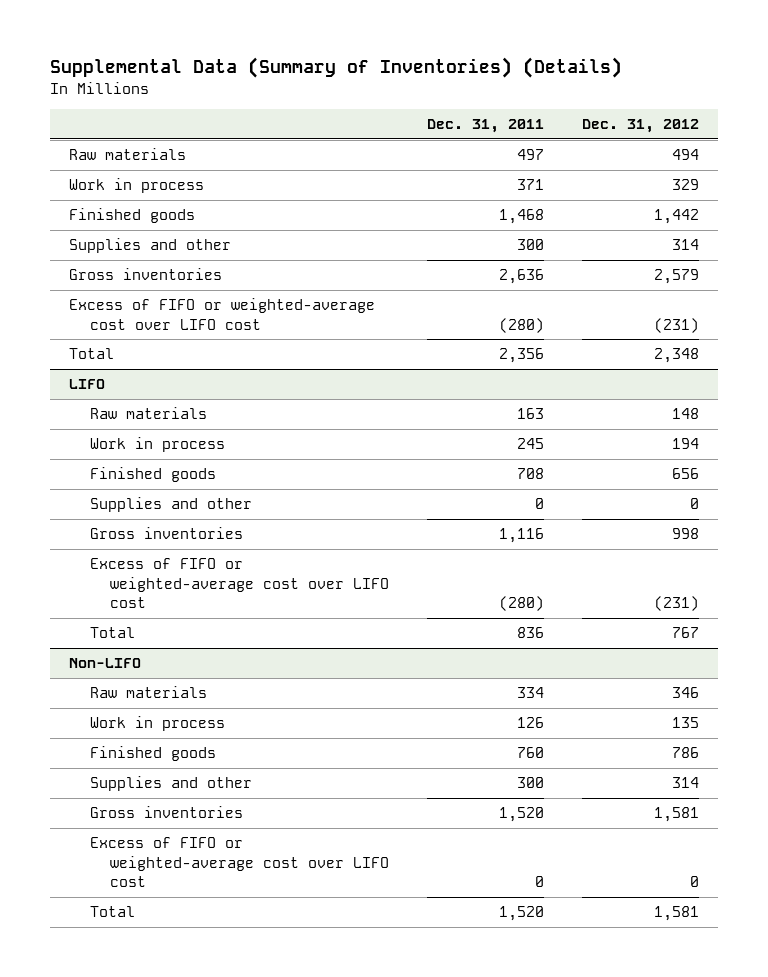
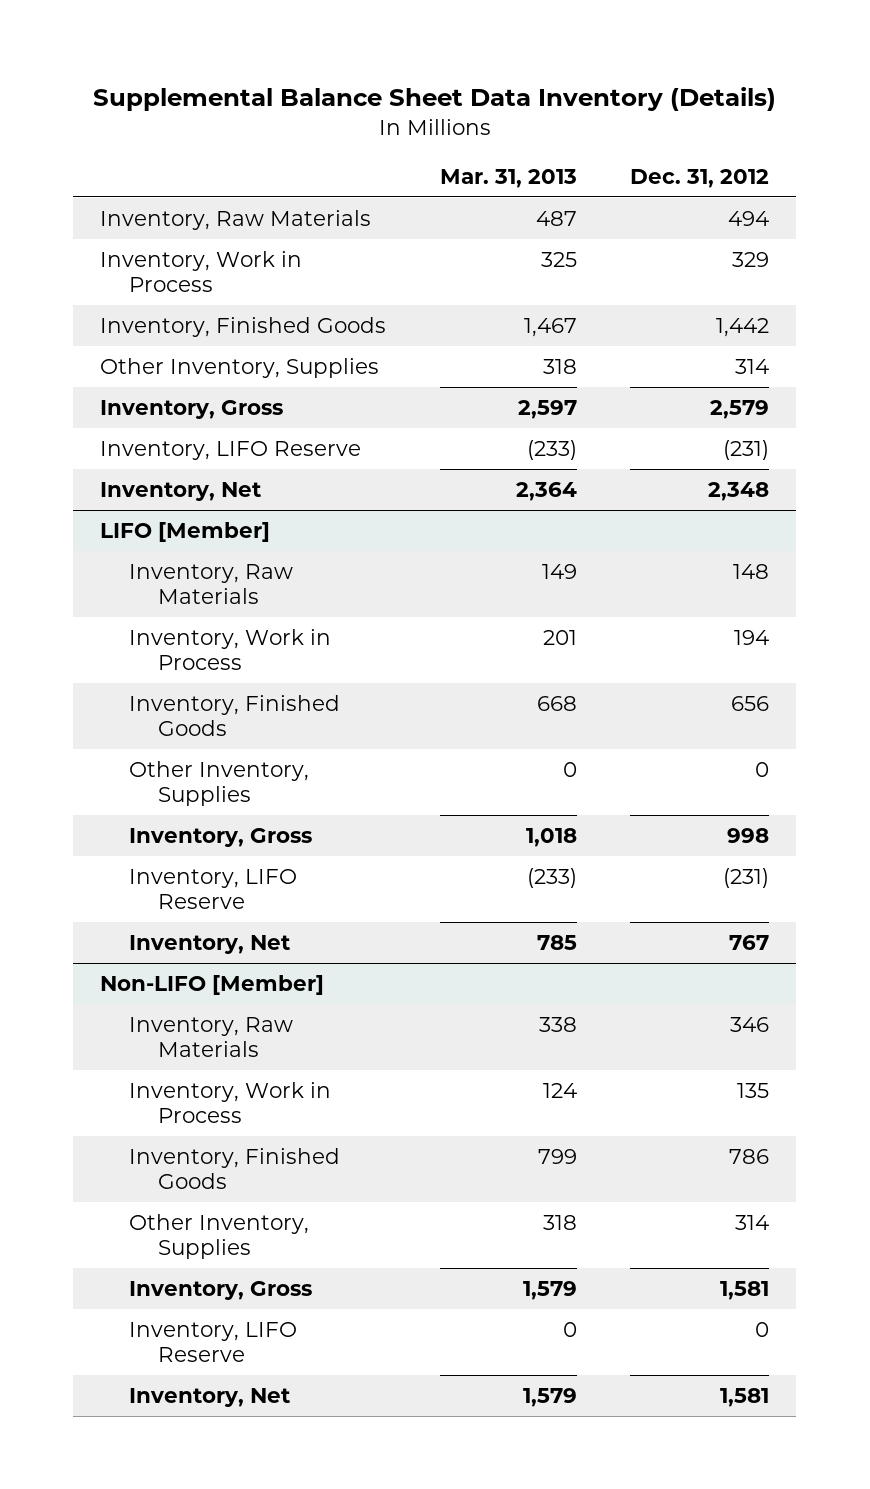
- Supplemental Data (Summary of Inventories) (Details)
+ Supplemental Balance Sheet Data Inventory (Details)
- | Dec. 31, 2011 | Dec. 31, 2012
+ | Mar. 31, 2013 | Dec. 31, 2012
- Raw materials | 497 | 494
- Work in process | 371 | 329
- Finished goods | 1,468 | 1,442
- Supplies and other | 300 | 314
- Gross inventories | 2,636 | 2,579
- Excess of FIFO or weighted-average cost over LIFO cost | (280) | (231)
- Total | 2,356 | 2,348
- LIFO
- Raw materials | 163 | 148
- Work in process | 245 | 194
- Finished goods | 708 | 656
- Supplies and other | 0 | 0
- Gross inventories | 1,116 | 998
- Excess of FIFO or weighted-average cost over LIFO cost | (280) | (231)
- Total | 836 | 767
- Non-LIFO
- Raw materials | 334 | 346
- Work in process | 126 | 135
- Finished goods | 760 | 786
- Supplies and other | 300 | 314
- Gross inventories | 1,520 | 1,581
- Excess of FIFO or weighted-average cost over LIFO cost | 0 | 0
- Total | 1,520 | 1,581
+ Inventory, Raw Materials | 487 | 494
+ Inventory, Work in Process | 325 | 329
+ Inventory, Finished Goods | 1,467 | 1,442
+ Other Inventory, Supplies | 318 | 314
+ Inventory, Gross | 2,597 | 2,579
+ Inventory, LIFO Reserve | (233) | (231)
+ Inventory, Net | 2,364 | 2,348
+ LIFO [Member]
+ Inventory, Raw Materials | 149 | 148
+ Inventory, Work in Process | 201 | 194
+ Inventory, Finished Goods | 668 | 656
+ Other Inventory, Supplies | 0 | 0
+ Inventory, Gross | 1,018 | 998
+ Inventory, LIFO Reserve | (233) | (231)
+ Inventory, Net | 785 | 767
+ Non-LIFO [Member]
+ Inventory, Raw Materials | 338 | 346
+ Inventory, Work in Process | 124 | 135
+ Inventory, Finished Goods | 799 | 786
+ Other Inventory, Supplies | 318 | 314
+ Inventory, Gross | 1,579 | 1,581
+ Inventory, LIFO Reserve | 0 | 0
+ Inventory, Net | 1,579 | 1,581

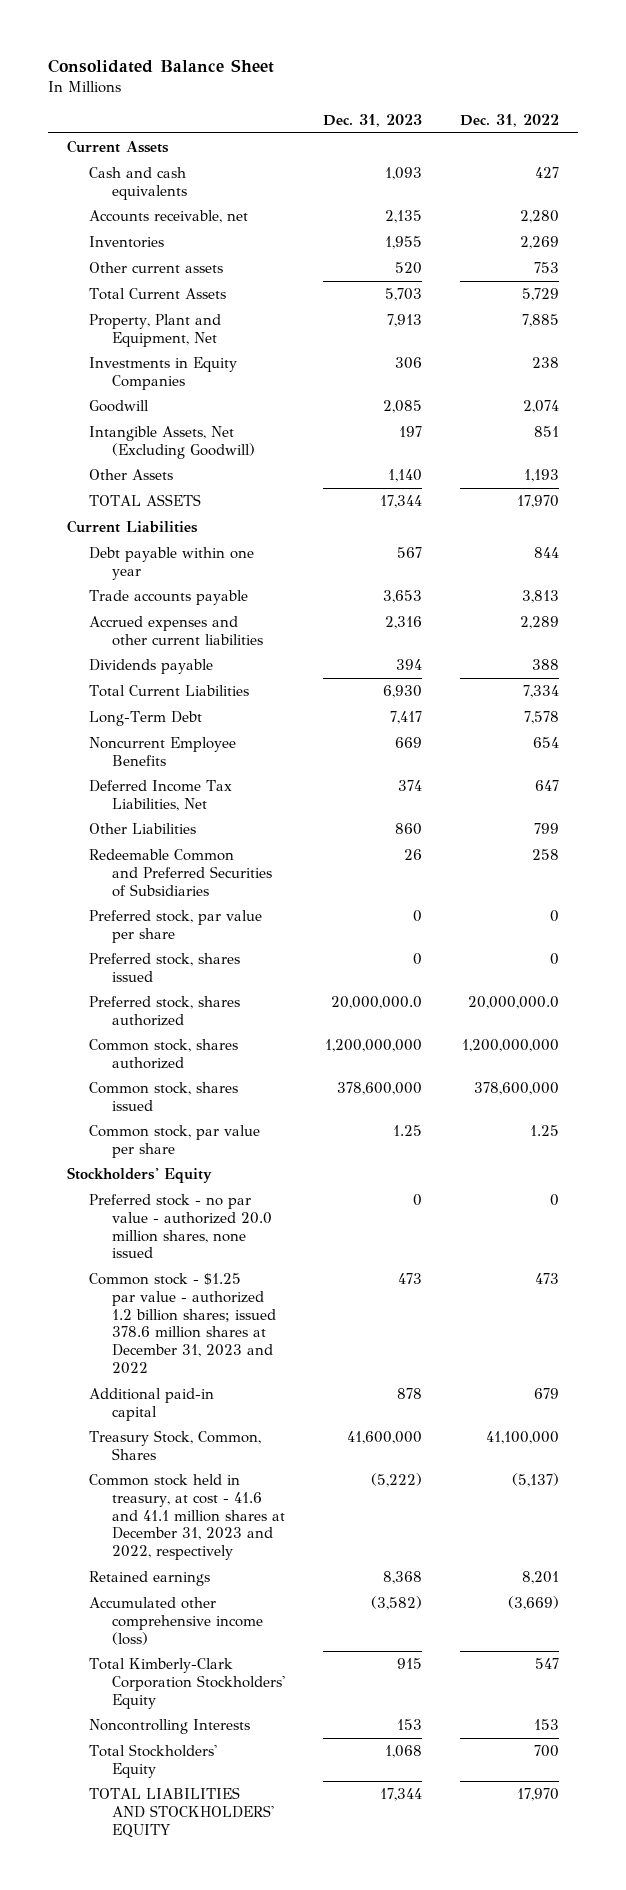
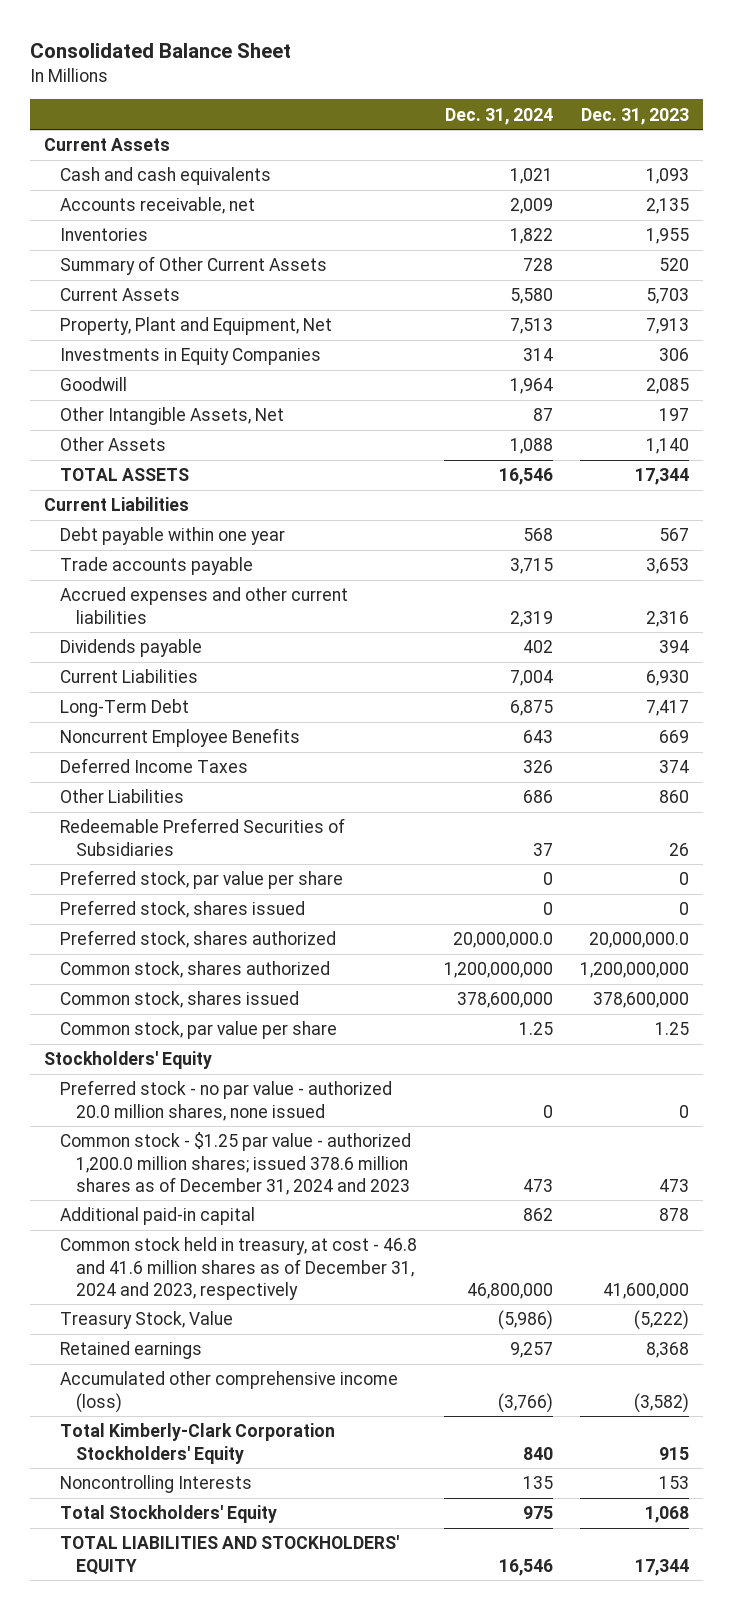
- | Dec. 31, 2023 | Dec. 31, 2022
+ | Dec. 31, 2024 | Dec. 31, 2023
- Other current assets | 520 | 753
- Total Current Assets | 5,703 | 5,729
+ Summary of Other Current Assets | 728 | 520
+ Current Assets | 5,580 | 5,703
- Intangible Assets, Net (Excluding Goodwill) | 197 | 851
+ Other Intangible Assets, Net | 87 | 197
- Total Current Liabilities | 6,930 | 7,334
+ Current Liabilities | 7,004 | 6,930
- Deferred Income Tax Liabilities, Net | 374 | 647
+ Deferred Income Taxes | 326 | 374
- Redeemable Common and Preferred Securities of Subsidiaries | 26 | 258
+ Redeemable Preferred Securities of Subsidiaries | 37 | 26
- Common stock - $1.25 par value - authorized 1.2 billion shares; issued 378.6 million shares at December 31, 2023 and 2022 | 473 | 473
+ Common stock - $1.25 par value - authorized 1,200.0 million shares; issued 378.6 million shares as of December 31, 2024 and 2023 | 473 | 473
- Treasury Stock, Common, Shares | 41,600,000 | 41,100,000
- Common stock held in treasury, at cost - 41.6 and 41.1 million shares at December 31, 2023 and 2022, respectively | (5,222) | (5,137)
+ Common stock held in treasury, at cost - 46.8 and 41.6 million shares as of December 31, 2024 and 2023, respectively | 46,800,000 | 41,600,000
+ Treasury Stock, Value | (5,986) | (5,222)

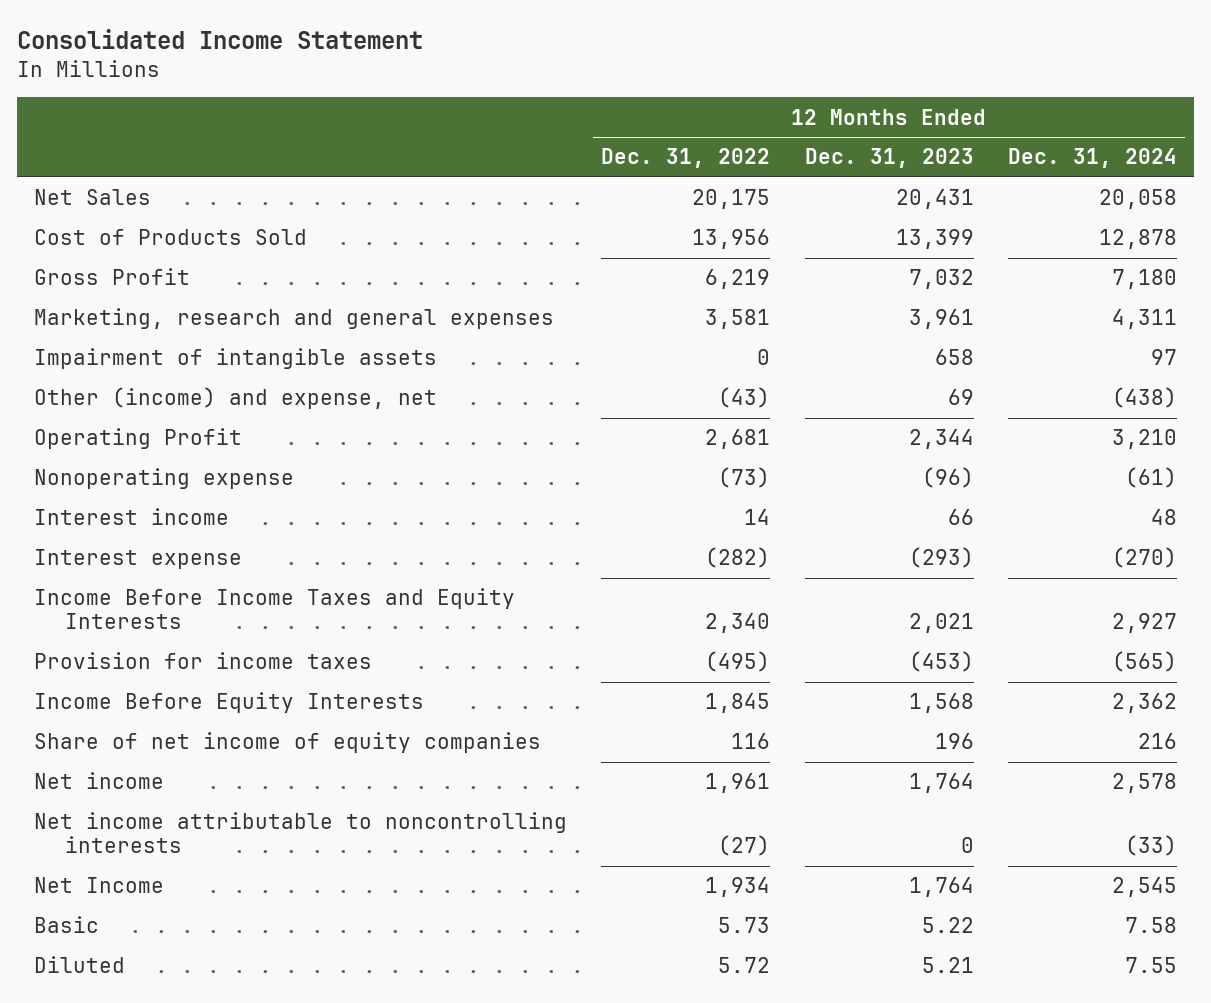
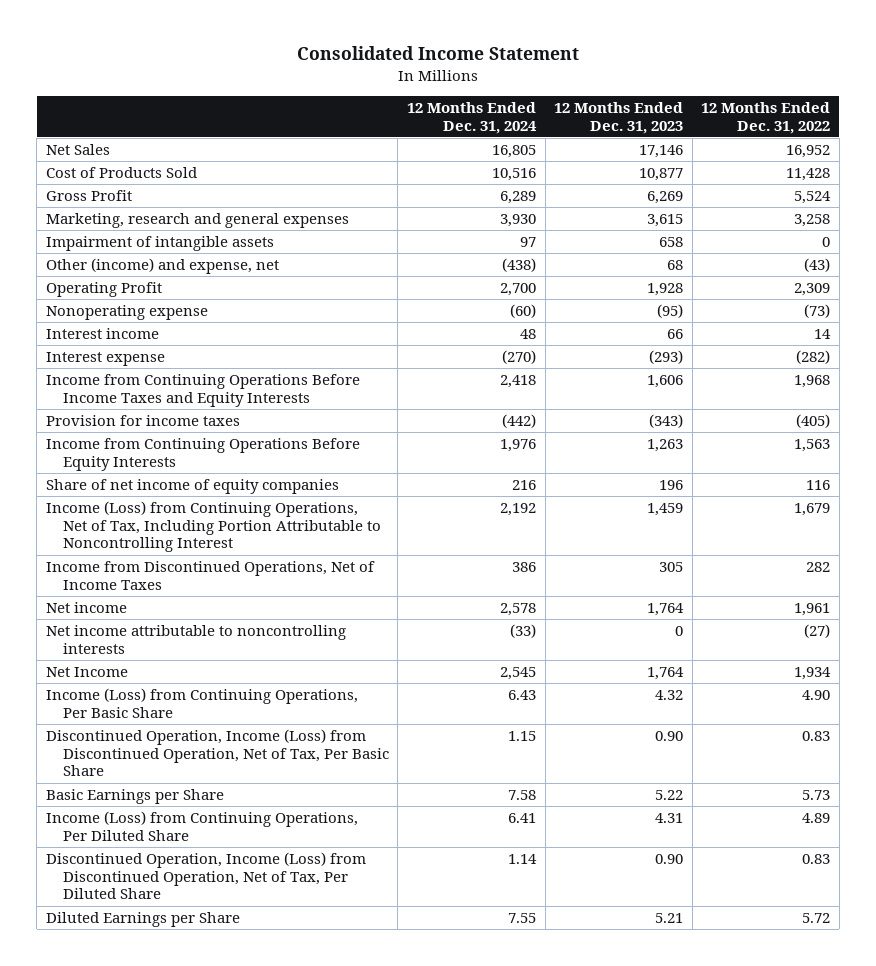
- | 12 Months Ended Dec. 31, 2022 | 12 Months Ended Dec. 31, 2023 | 12 Months Ended Dec. 31, 2024
+ | 12 Months Ended Dec. 31, 2024 | 12 Months Ended Dec. 31, 2023 | 12 Months Ended Dec. 31, 2022
- Net Sales | 20,175 | 20,431 | 20,058
- Cost of Products Sold | 13,956 | 13,399 | 12,878
- Gross Profit | 6,219 | 7,032 | 7,180
- Marketing, research and general expenses | 3,581 | 3,961 | 4,311
+ Net Sales | 16,805 | 17,146 | 16,952
+ Cost of Products Sold | 10,516 | 10,877 | 11,428
+ Gross Profit | 6,289 | 6,269 | 5,524
+ Marketing, research and general expenses | 3,930 | 3,615 | 3,258
- Other (income) and expense, net | (43) | 69 | (438)
- Operating Profit | 2,681 | 2,344 | 3,210
- Nonoperating expense | (73) | (96) | (61)
+ Other (income) and expense, net | (438) | 68 | (43)
+ Operating Profit | 2,700 | 1,928 | 2,309
+ Nonoperating expense | (60) | (95) | (73)
- Income Before Income Taxes and Equity Interests | 2,340 | 2,021 | 2,927
- Provision for income taxes | (495) | (453) | (565)
- Income Before Equity Interests | 1,845 | 1,568 | 2,362
+ Income from Continuing Operations Before Income Taxes and Equity Interests | 2,418 | 1,606 | 1,968
+ Provision for income taxes | (442) | (343) | (405)
+ Income from Continuing Operations Before Equity Interests | 1,976 | 1,263 | 1,563
+ Income (Loss) from Continuing Operations, Net of Tax, Including Portion Attributable to Noncontrolling Interest | 2,192 | 1,459 | 1,679
+ Income from Discontinued Operations, Net of Income Taxes | 386 | 305 | 282
- Basic | 5.73 | 5.22 | 7.58
- Diluted | 5.72 | 5.21 | 7.55
+ Income (Loss) from Continuing Operations, Per Basic Share | 6.43 | 4.32 | 4.90
+ Discontinued Operation, Income (Loss) from Discontinued Operation, Net of Tax, Per Basic Share | 1.15 | 0.90 | 0.83
+ Basic Earnings per Share | 7.58 | 5.22 | 5.73
+ Income (Loss) from Continuing Operations, Per Diluted Share | 6.41 | 4.31 | 4.89
+ Discontinued Operation, Income (Loss) from Discontinued Operation, Net of Tax, Per Diluted Share | 1.14 | 0.90 | 0.83
+ Diluted Earnings per Share | 7.55 | 5.21 | 5.72

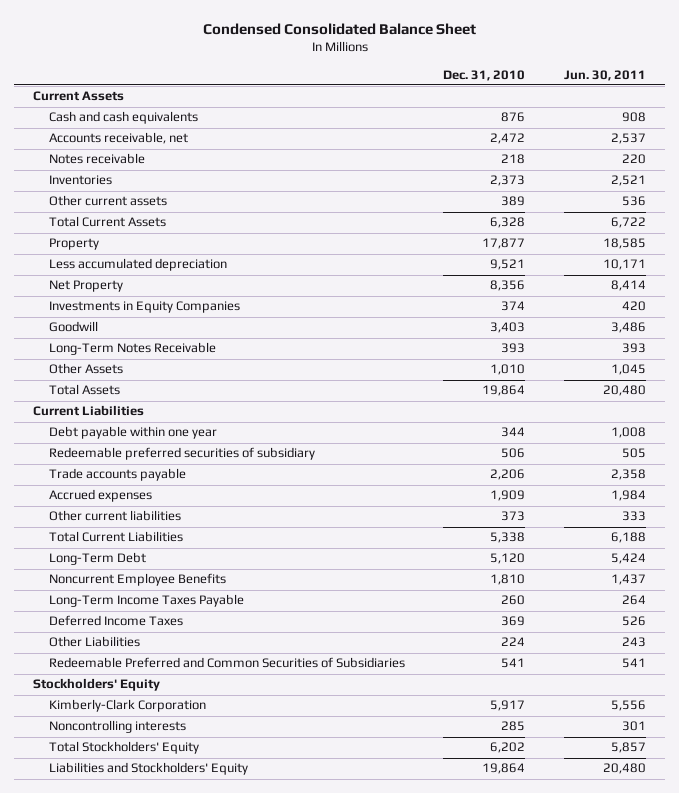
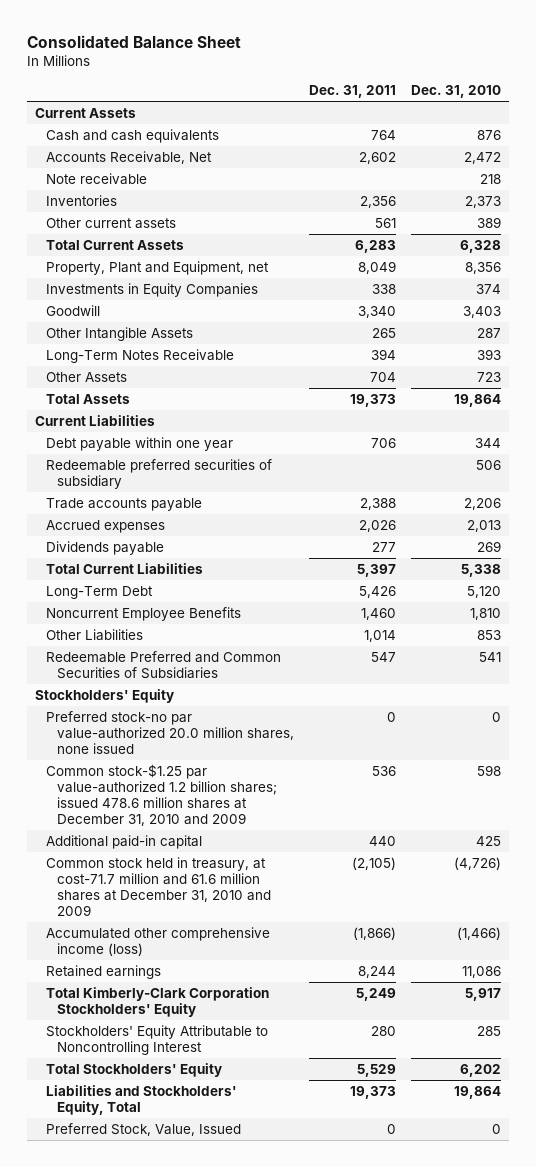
- Condensed Consolidated Balance Sheet
+ Consolidated Balance Sheet
- | Dec. 31, 2010 | Jun. 30, 2011
+ | Dec. 31, 2011 | Dec. 31, 2010
- Accounts receivable, net | 2,472 | 2,537
- Notes receivable | 218 | 220
+ Accounts Receivable, Net | 2,602 | 2,472
+ Note receivable | | 218
- Property | 17,877 | 18,585
- Less accumulated depreciation | 9,521 | 10,171
- Net Property | 8,356 | 8,414
+ Property, Plant and Equipment, net | 8,049 | 8,356
+ Other Intangible Assets | 265 | 287
- Other Assets | 1,010 | 1,045
+ Other Assets | 704 | 723
- Accrued expenses | 1,909 | 1,984
- Other current liabilities | 373 | 333
+ Accrued expenses | 2,026 | 2,013
+ Dividends payable | 277 | 269
- Long-Term Income Taxes Payable | 260 | 264
- Deferred Income Taxes | 369 | 526
- Other Liabilities | 224 | 243
+ Other Liabilities | 1,014 | 853
- Kimberly-Clark Corporation | 5,917 | 5,556
- Noncontrolling interests | 285 | 301
+ Preferred stock-no par value-authorized 20.0 million shares, none issued | 0 | 0
+ Common stock-$1.25 par value-authorized 1.2 billion shares; issued 478.6 million shares at December 31, 2010 and 2009 | 536 | 598
+ Additional paid-in capital | 440 | 425
+ Common stock held in treasury, at cost-71.7 million and 61.6 million shares at December 31, 2010 and 2009 | (2,105) | (4,726)
+ Accumulated other comprehensive income (loss) | (1,866) | (1,466)
+ Retained earnings | 8,244 | 11,086
+ Total Kimberly-Clark Corporation Stockholders' Equity | 5,249 | 5,917
+ Stockholders' Equity Attributable to Noncontrolling Interest | 280 | 285
- Liabilities and Stockholders' Equity | 19,864 | 20,480
+ Liabilities and Stockholders' Equity, Total | 19,373 | 19,864
+ Preferred Stock, Value, Issued | 0 | 0

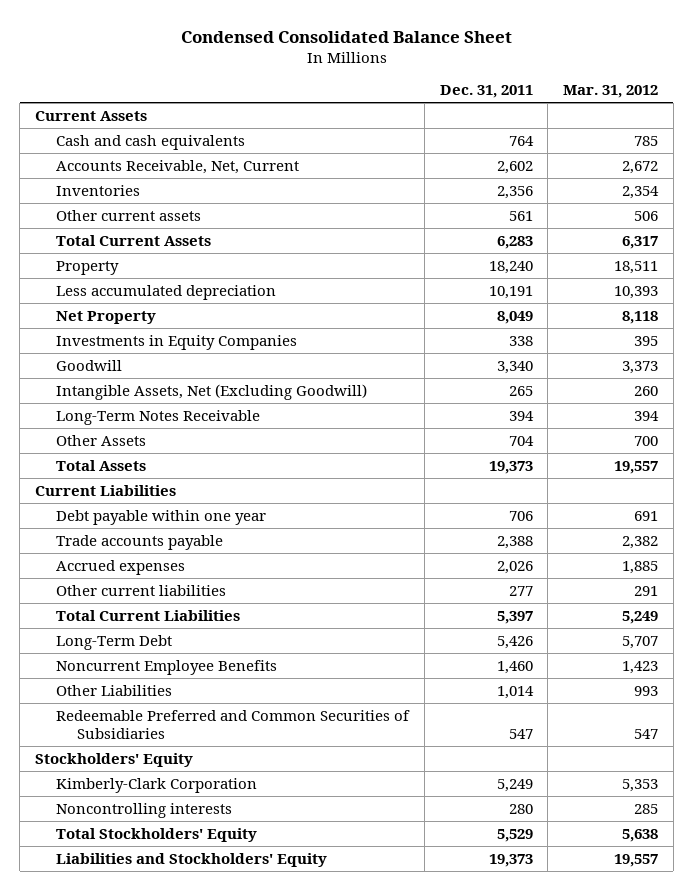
- Consolidated Balance Sheet
+ Condensed Consolidated Balance Sheet
- | Dec. 31, 2011 | Dec. 31, 2010
+ | Dec. 31, 2011 | Mar. 31, 2012
- Accounts Receivable, Net | 2,602 | 2,472
- Note receivable | | 218
+ Accounts Receivable, Net, Current | 2,602 | 2,672
- Property, Plant and Equipment, net | 8,049 | 8,356
+ Property | 18,240 | 18,511
+ Less accumulated depreciation | 10,191 | 10,393
+ Net Property | 8,049 | 8,118
- Other Intangible Assets | 265 | 287
+ Intangible Assets, Net (Excluding Goodwill) | 265 | 260
- Redeemable preferred securities of subsidiary | | 506
- Dividends payable | 277 | 269
+ Other current liabilities | 277 | 291
- Preferred stock-no par value-authorized 20.0 million shares, none issued | 0 | 0
- Common stock-$1.25 par value-authorized 1.2 billion shares; issued 478.6 million shares at December 31, 2010 and 2009 | 536 | 598
- Additional paid-in capital | 440 | 425
- Common stock held in treasury, at cost-71.7 million and 61.6 million shares at December 31, 2010 and 2009 | (2,105) | (4,726)
- Accumulated other comprehensive income (loss) | (1,866) | (1,466)
- Retained earnings | 8,244 | 11,086
- Total Kimberly-Clark Corporation Stockholders' Equity | 5,249 | 5,917
- Stockholders' Equity Attributable to Noncontrolling Interest | 280 | 285
+ Kimberly-Clark Corporation | 5,249 | 5,353
+ Noncontrolling interests | 280 | 285
- Liabilities and Stockholders' Equity, Total | 19,373 | 19,864
- Preferred Stock, Value, Issued | 0 | 0
+ Liabilities and Stockholders' Equity | 19,373 | 19,557

